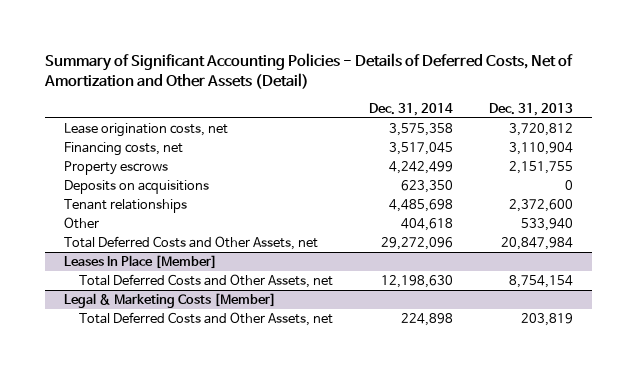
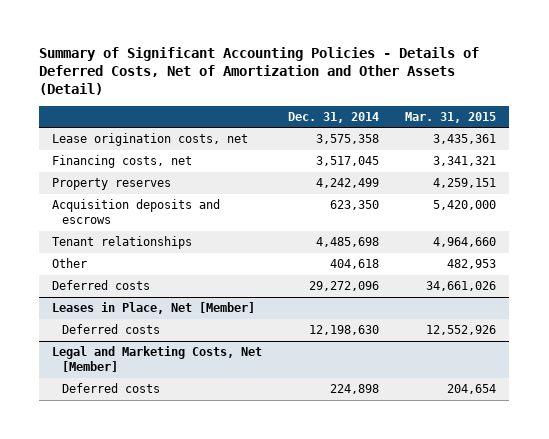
- | Dec. 31, 2014 | Dec. 31, 2013
+ | Dec. 31, 2014 | Mar. 31, 2015
- Property escrows | 4,242,499 | 2,151,755
- Deposits on acquisitions | 623,350 | 0
+ Property reserves | 4,242,499 | 4,259,151
+ Acquisition deposits and escrows | 623,350 | 5,420,000
- Total Deferred Costs and Other Assets, net | 29,272,096 | 20,847,984
- Leases In Place [Member]
- Total Deferred Costs and Other Assets, net | 12,198,630 | 8,754,154
- Legal & Marketing Costs [Member]
- Total Deferred Costs and Other Assets, net | 224,898 | 203,819
+ Deferred costs | 29,272,096 | 34,661,026
+ Leases in Place, Net [Member]
+ Deferred costs | 12,198,630 | 12,552,926
+ Legal and Marketing Costs, Net [Member]
+ Deferred costs | 224,898 | 204,654

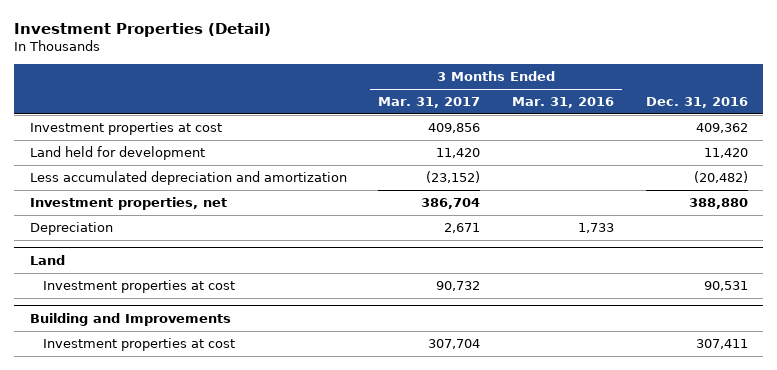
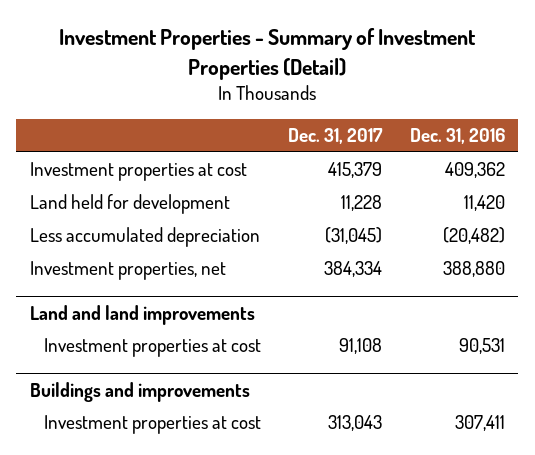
- Investment Properties (Detail)
+ Investment Properties - Summary of Investment Properties (Detail)
- | 3 Months Ended Mar. 31, 2017 | 3 Months Ended Mar. 31, 2016 | Dec. 31, 2016
+ | Dec. 31, 2017 | Dec. 31, 2016
- Less accumulated depreciation and amortization | (23,152) | | (20,482)
+ Less accumulated depreciation | (31,045) | (20,482)
- Depreciation | 2,671 | 1,733 |
- Land
+ Land and land improvements
- Building and Improvements
+ Buildings and improvements

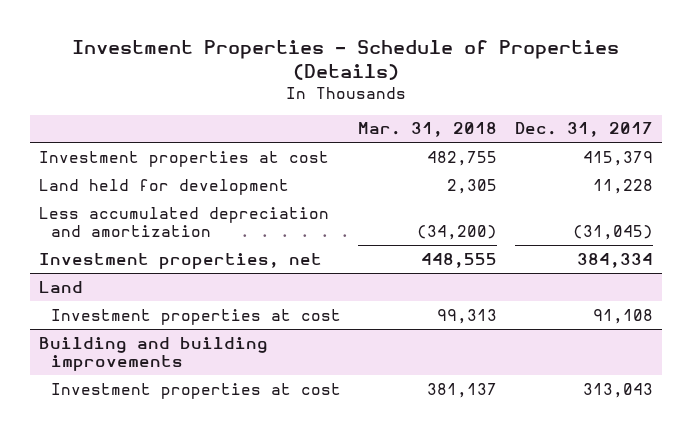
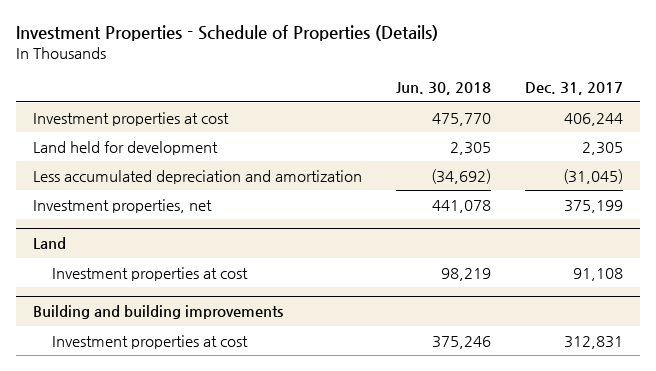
- | Mar. 31, 2018 | Dec. 31, 2017
+ | Jun. 30, 2018 | Dec. 31, 2017
- Investment properties at cost | 482,755 | 415,379
- Land held for development | 2,305 | 11,228
+ Investment properties at cost | 475,770 | 406,244
+ Land held for development | 2,305 | 2,305
- Investment properties, net | 448,555 | 384,334
+ Investment properties, net | 441,078 | 375,199
@ Building and building improvements
- Investment properties at cost | 381,137 | 313,043
+ Investment properties at cost | 375,246 | 312,831

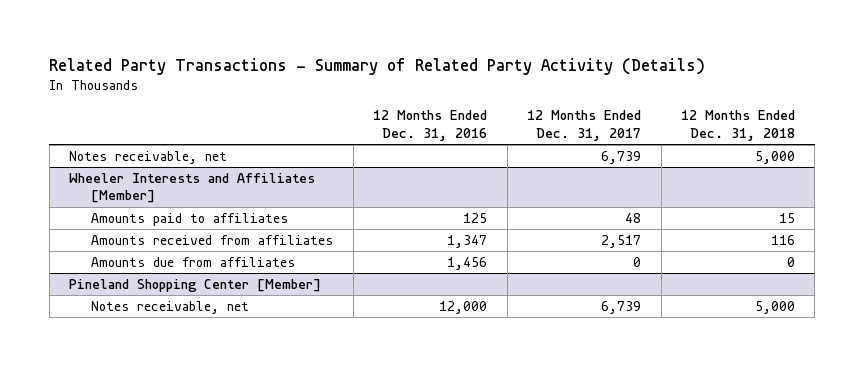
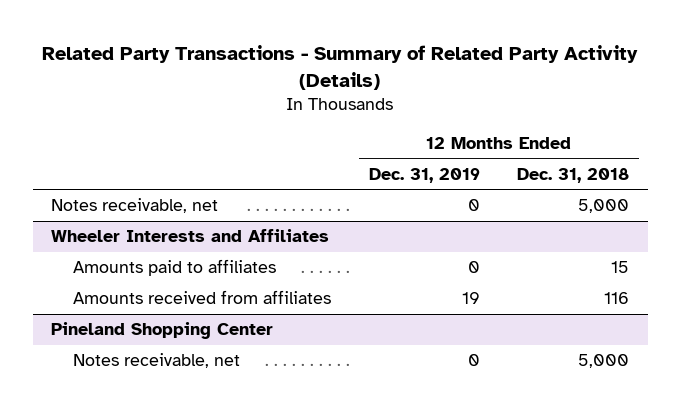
- | 12 Months Ended Dec. 31, 2016 | 12 Months Ended Dec. 31, 2017 | 12 Months Ended Dec. 31, 2018
+ | 12 Months Ended Dec. 31, 2019 | 12 Months Ended Dec. 31, 2018
- Wheeler Interests and Affiliates [Member]
+ Wheeler Interests and Affiliates
- Amounts due from affiliates | 1,456 | 0 | 0
- Pineland Shopping Center [Member]
+ Pineland Shopping Center

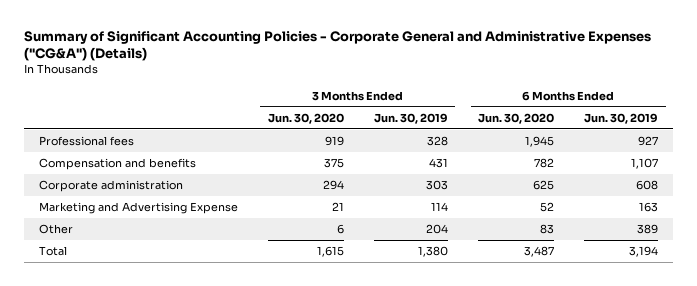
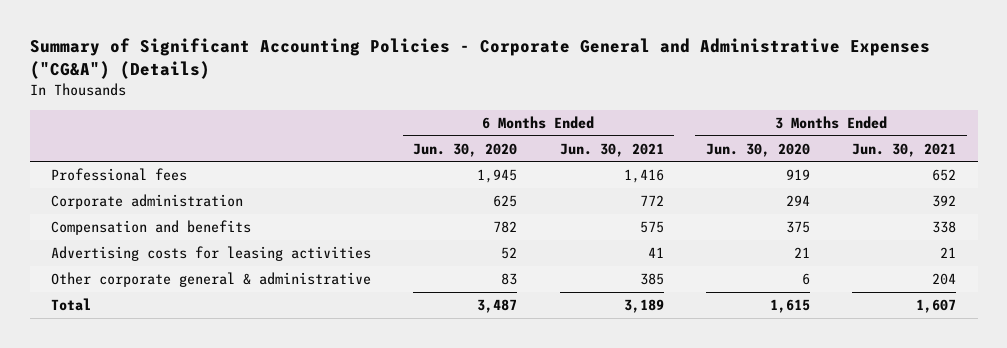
- | 3 Months Ended Jun. 30, 2020 | 3 Months Ended Jun. 30, 2019 | 6 Months Ended Jun. 30, 2020 | 6 Months Ended Jun. 30, 2019
+ | 6 Months Ended Jun. 30, 2020 | 6 Months Ended Jun. 30, 2021 | 3 Months Ended Jun. 30, 2020 | 3 Months Ended Jun. 30, 2021
- Marketing and Advertising Expense | 21 | 114 | 52 | 163
- Other | 6 | 204 | 83 | 389
moved down: Compensation and benefits | 782 | 575 | 375 | 338
+ Advertising costs for leasing activities | 52 | 41 | 21 | 21
+ Other corporate general & administrative | 83 | 385 | 6 | 204

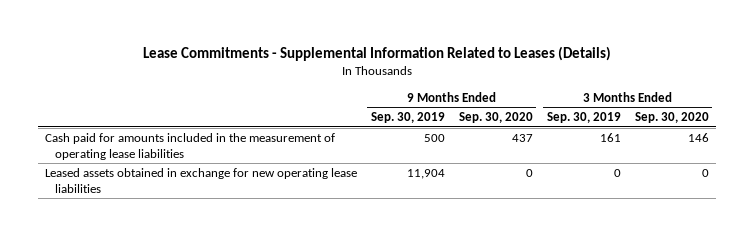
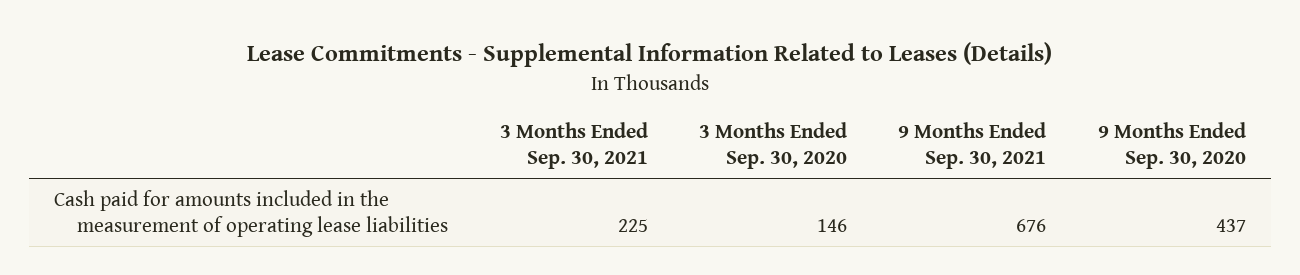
- | 9 Months Ended Sep. 30, 2019 | 9 Months Ended Sep. 30, 2020 | 3 Months Ended Sep. 30, 2019 | 3 Months Ended Sep. 30, 2020
+ | 3 Months Ended Sep. 30, 2021 | 3 Months Ended Sep. 30, 2020 | 9 Months Ended Sep. 30, 2021 | 9 Months Ended Sep. 30, 2020
- Leased assets obtained in exchange for new operating lease liabilities | 11,904 | 0 | 0 | 0

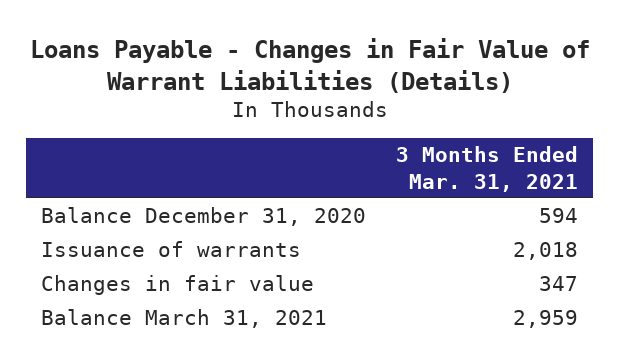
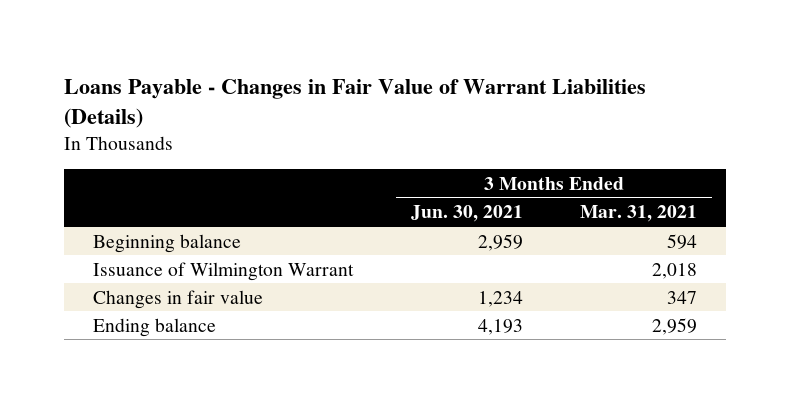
- | 3 Months Ended Mar. 31, 2021
+ | 3 Months Ended Jun. 30, 2021 | 3 Months Ended Mar. 31, 2021
- Balance December 31, 2020 | 594
- Issuance of warrants | 2,018
+ Beginning balance | 2,959 | 594
+ Issuance of Wilmington Warrant | | 2,018
- Balance March 31, 2021 | 2,959
+ Ending balance | 4,193 | 2,959

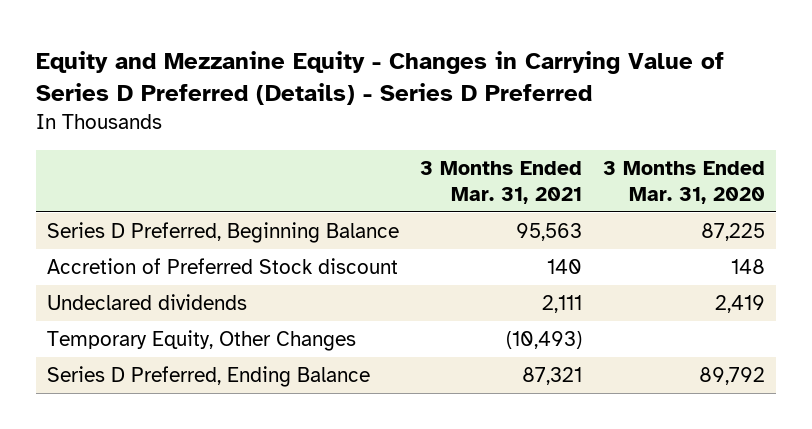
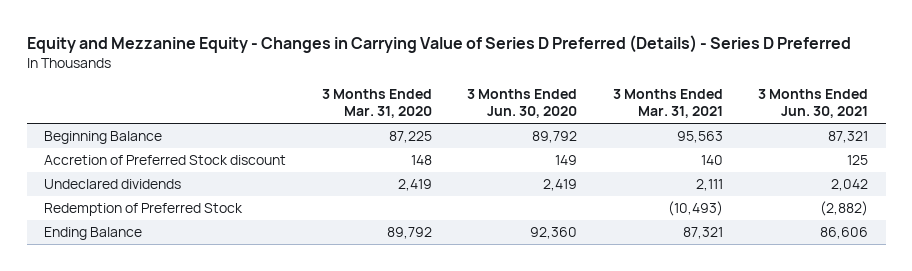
- | 3 Months Ended Mar. 31, 2021 | 3 Months Ended Mar. 31, 2020
+ | 3 Months Ended Mar. 31, 2020 | 3 Months Ended Jun. 30, 2020 | 3 Months Ended Mar. 31, 2021 | 3 Months Ended Jun. 30, 2021
- Series D Preferred, Beginning Balance | 95,563 | 87,225
+ Beginning Balance | 87,225 | 89,792 | 95,563 | 87,321
- Temporary Equity, Other Changes | (10,493) |
- Series D Preferred, Ending Balance | 87,321 | 89,792
+ Redemption of Preferred Stock | | | (10,493) | (2,882)
+ Ending Balance | 89,792 | 92,360 | 87,321 | 86,606

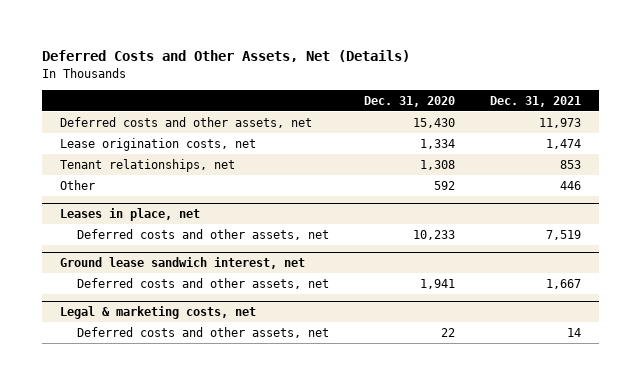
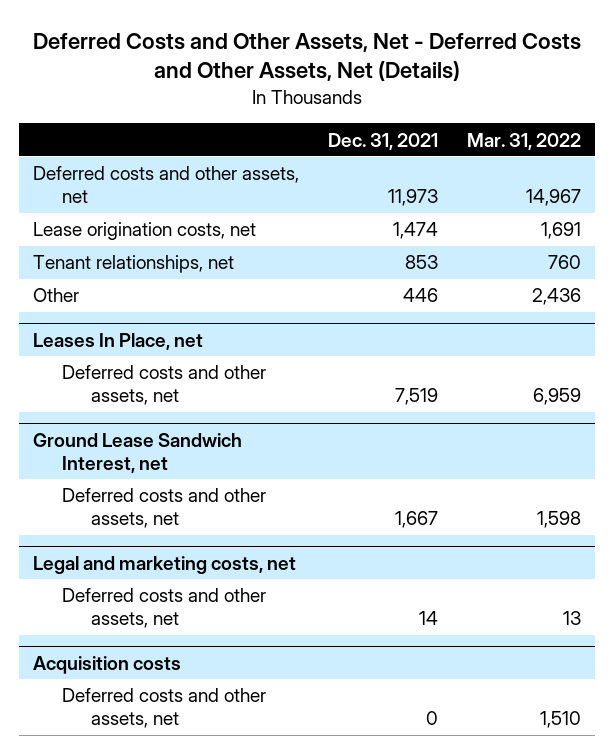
- Deferred Costs and Other Assets, Net (Details)
+ Deferred Costs and Other Assets, Net - Deferred Costs and Other Assets, Net (Details)
- | Dec. 31, 2020 | Dec. 31, 2021
+ | Dec. 31, 2021 | Mar. 31, 2022
- Leases in place, net
+ Leases In Place, net
- Ground lease sandwich interest, net
+ Ground Lease Sandwich Interest, net
- Legal & marketing costs, net
+ Legal and marketing costs, net
+ Acquisition costs
+ Deferred costs and other assets, net | 0 | 1,510

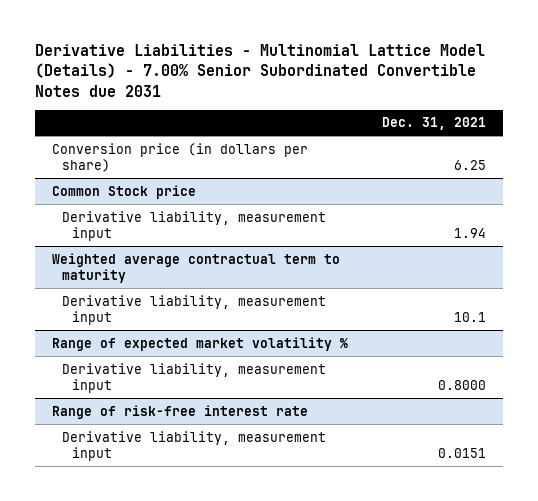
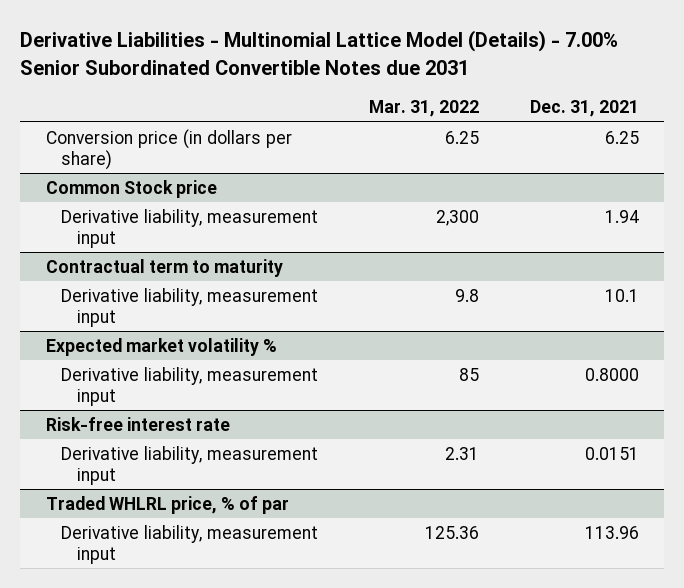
- | Dec. 31, 2021
+ | Mar. 31, 2022 | Dec. 31, 2021
- Weighted average contractual term to maturity
+ Contractual term to maturity
- Range of expected market volatility %
+ Expected market volatility %
- Range of risk-free interest rate
+ Risk-free interest rate
+ Traded WHLRL price, % of par
+ Derivative liability, measurement input | 125.36 | 113.96

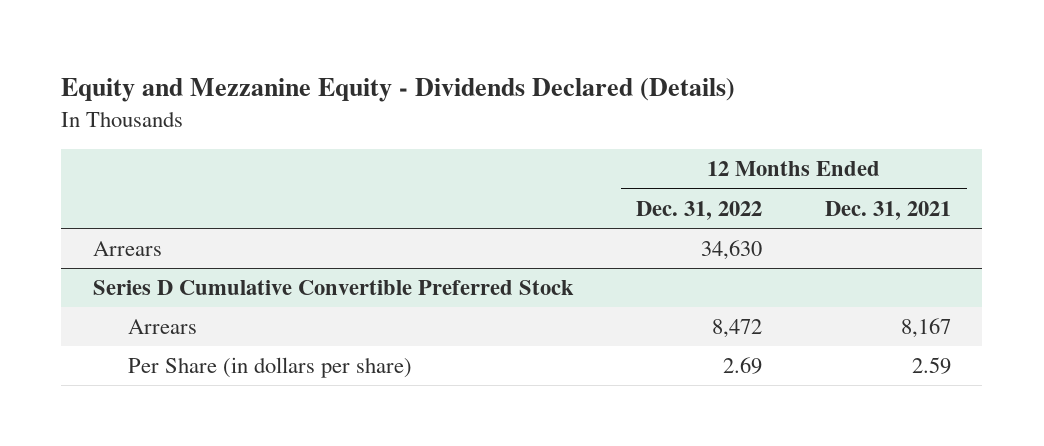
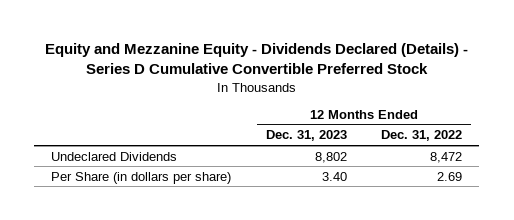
- Equity and Mezzanine Equity - Dividends Declared (Details)
+ Equity and Mezzanine Equity - Dividends Declared (Details) - Series D Cumulative Convertible Preferred Stock
- | 12 Months Ended Dec. 31, 2022 | 12 Months Ended Dec. 31, 2021
+ | 12 Months Ended Dec. 31, 2023 | 12 Months Ended Dec. 31, 2022
- Arrears | 34,630 |
- Series D Cumulative Convertible Preferred Stock
- Arrears | 8,472 | 8,167
+ Undeclared Dividends | 8,802 | 8,472

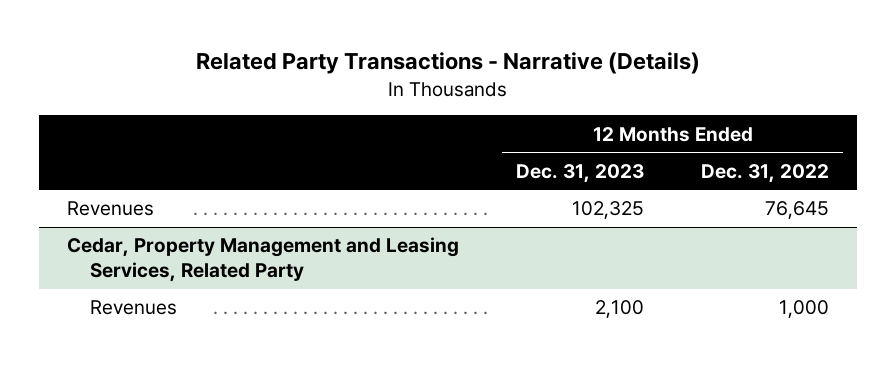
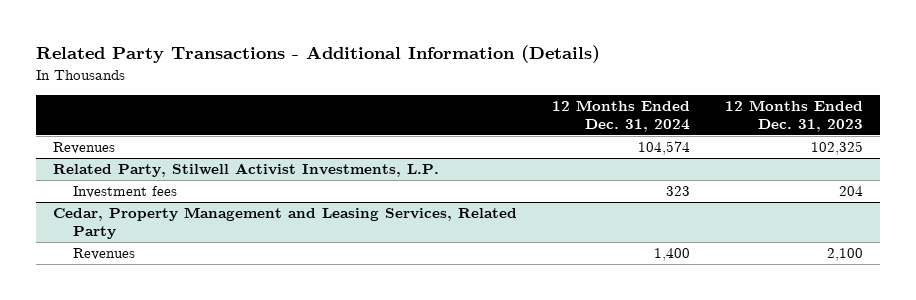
- Related Party Transactions - Narrative (Details)
+ Related Party Transactions - Additional Information (Details)
- | 12 Months Ended Dec. 31, 2023 | 12 Months Ended Dec. 31, 2022
+ | 12 Months Ended Dec. 31, 2024 | 12 Months Ended Dec. 31, 2023
+ Related Party, Stilwell Activist Investments, L.P.
+ Investment fees | 323 | 204

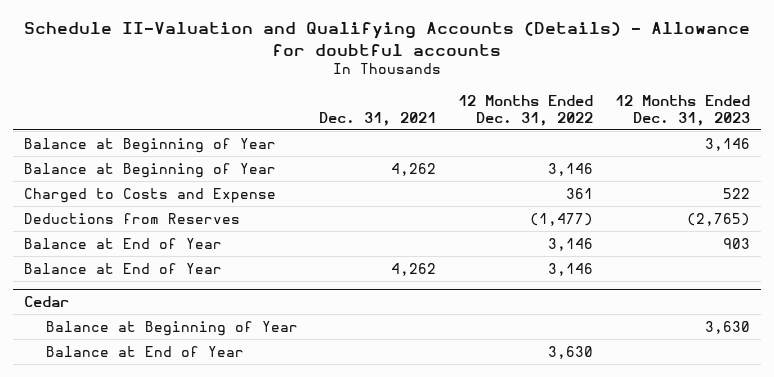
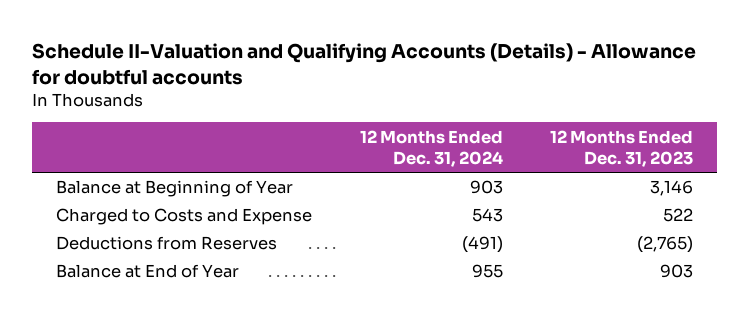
- | Dec. 31, 2021 | 12 Months Ended Dec. 31, 2022 | 12 Months Ended Dec. 31, 2023
+ | 12 Months Ended Dec. 31, 2024 | 12 Months Ended Dec. 31, 2023
- Balance at Beginning of Year | 4,262 | 3,146 |
- Balance at End of Year | 4,262 | 3,146 |
- Cedar
- Balance at Beginning of Year | | | 3,630
- Balance at End of Year | | 3,630 |

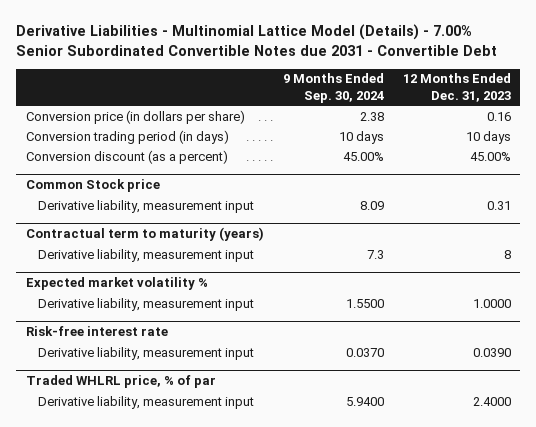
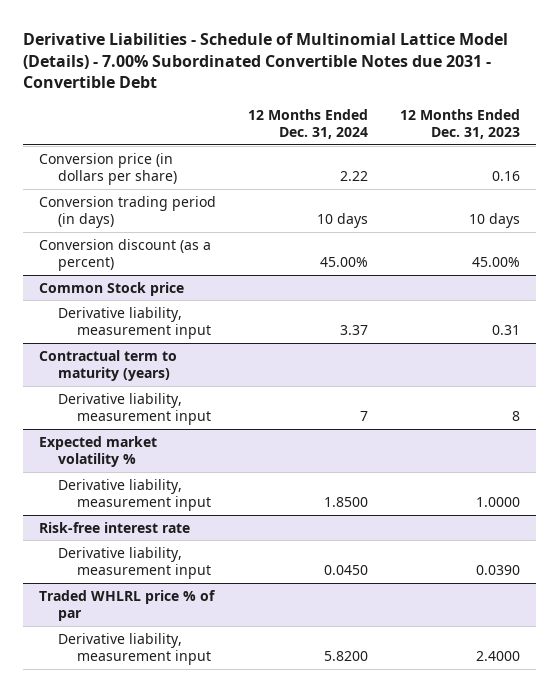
- Derivative Liabilities - Multinomial Lattice Model (Details) - 7.00% Senior Subordinated Convertible Notes due 2031 - Convertible Debt
+ Derivative Liabilities - Schedule of Multinomial Lattice Model (Details) - 7.00% Subordinated Convertible Notes due 2031 - Convertible Debt
- | 9 Months Ended Sep. 30, 2024 | 12 Months Ended Dec. 31, 2023
+ | 12 Months Ended Dec. 31, 2024 | 12 Months Ended Dec. 31, 2023
- Traded WHLRL price, % of par
+ Traded WHLRL price % of par

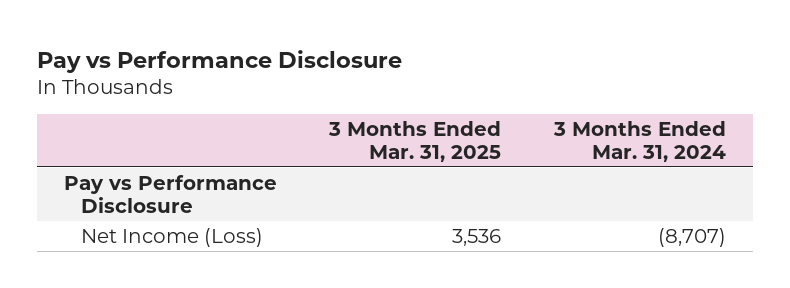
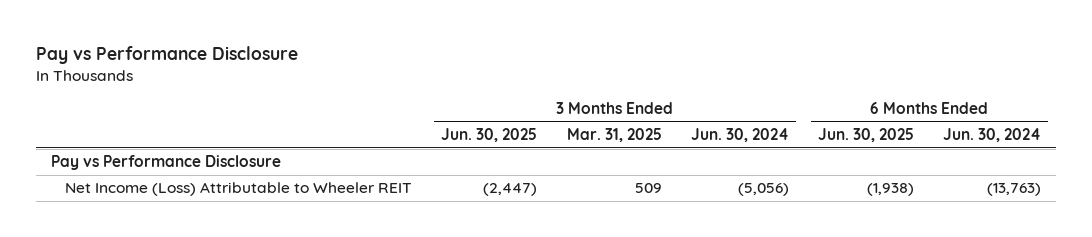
- | 3 Months Ended Mar. 31, 2025 | 3 Months Ended Mar. 31, 2024
+ | 3 Months Ended Jun. 30, 2025 | 3 Months Ended Mar. 31, 2025 | 3 Months Ended Jun. 30, 2024 | 6 Months Ended Jun. 30, 2025 | 6 Months Ended Jun. 30, 2024
- Net Income (Loss) | 3,536 | (8,707)
+ Net Income (Loss) Attributable to Wheeler REIT | (2,447) | 509 | (5,056) | (1,938) | (13,763)

